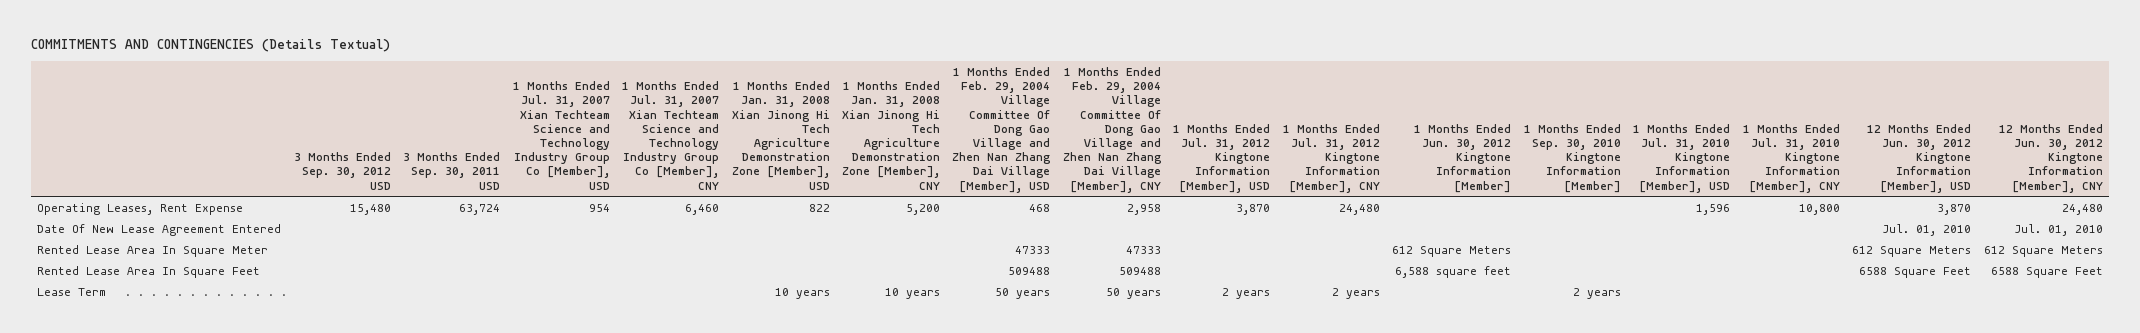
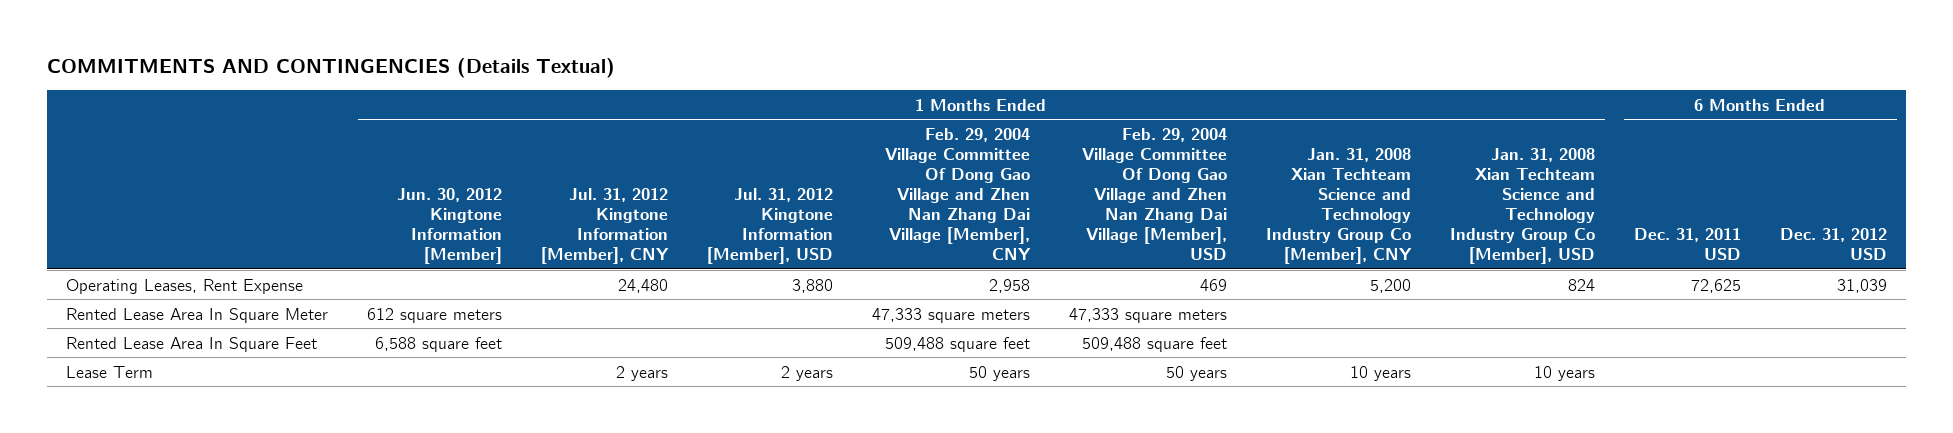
- | 3 Months Ended Sep. 30, 2012 USD | 3 Months Ended Sep. 30, 2011 USD | 1 Months Ended Jul. 31, 2007 Xian Techteam Science and Technology Industry Group Co [Member], USD | 1 Months Ended Jul. 31, 2007 Xian Techteam Science and Technology Industry Group Co [Member], CNY | 1 Months Ended Jan. 31, 2008 Xian Jinong Hi Tech Agriculture Demonstration Zone [Member], USD | 1 Months Ended Jan. 31, 2008 Xian Jinong Hi Tech Agriculture Demonstration Zone [Member], CNY | 1 Months Ended Feb. 29, 2004 Village Committee Of Dong Gao Village and Zhen Nan Zhang Dai Village [Member], USD | 1 Months Ended Feb. 29, 2004 Village Committee Of Dong Gao Village and Zhen Nan Zhang Dai Village [Member], CNY | 1 Months Ended Jul. 31, 2012 Kingtone Information [Member], USD | 1 Months Ended Jul. 31, 2012 Kingtone Information [Member], CNY | 1 Months Ended Jun. 30, 2012 Kingtone Information [Member] | 1 Months Ended Sep. 30, 2010 Kingtone Information [Member] | 1 Months Ended Jul. 31, 2010 Kingtone Information [Member], USD | 1 Months Ended Jul. 31, 2010 Kingtone Information [Member], CNY | 12 Months Ended Jun. 30, 2012 Kingtone Information [Member], USD | 12 Months Ended Jun. 30, 2012 Kingtone Information [Member], CNY
+ | 1 Months Ended Jun. 30, 2012 Kingtone Information [Member] | 1 Months Ended Jul. 31, 2012 Kingtone Information [Member], CNY | 1 Months Ended Jul. 31, 2012 Kingtone Information [Member], USD | 1 Months Ended Feb. 29, 2004 Village Committee Of Dong Gao Village and Zhen Nan Zhang Dai Village [Member], CNY | 1 Months Ended Feb. 29, 2004 Village Committee Of Dong Gao Village and Zhen Nan Zhang Dai Village [Member], USD | 1 Months Ended Jan. 31, 2008 Xian Techteam Science and Technology Industry Group Co [Member], CNY | 1 Months Ended Jan. 31, 2008 Xian Techteam Science and Technology Industry Group Co [Member], USD | 6 Months Ended Dec. 31, 2011 USD | 6 Months Ended Dec. 31, 2012 USD
- Operating Leases, Rent Expense | 15,480 | 63,724 | 954 | 6,460 | 822 | 5,200 | 468 | 2,958 | 3,870 | 24,480 | | | 1,596 | 10,800 | 3,870 | 24,480
- Date Of New Lease Agreement Entered | | | | | | | | | | | | | | | Jul. 01, 2010 | Jul. 01, 2010
- Rented Lease Area In Square Meter | | | | | | | 47333 | 47333 | | | 612 Square Meters | | | | 612 Square Meters | 612 Square Meters
- Rented Lease Area In Square Feet | | | | | | | 509488 | 509488 | | | 6,588 square feet | | | | 6588 Square Feet | 6588 Square Feet
+ Operating Leases, Rent Expense | | 24,480 | 3,880 | 2,958 | 469 | 5,200 | 824 | 72,625 | 31,039
+ Rented Lease Area In Square Meter | 612 square meters | | | 47,333 square meters | 47,333 square meters | | | |
+ Rented Lease Area In Square Feet | 6,588 square feet | | | 509,488 square feet | 509,488 square feet | | | |

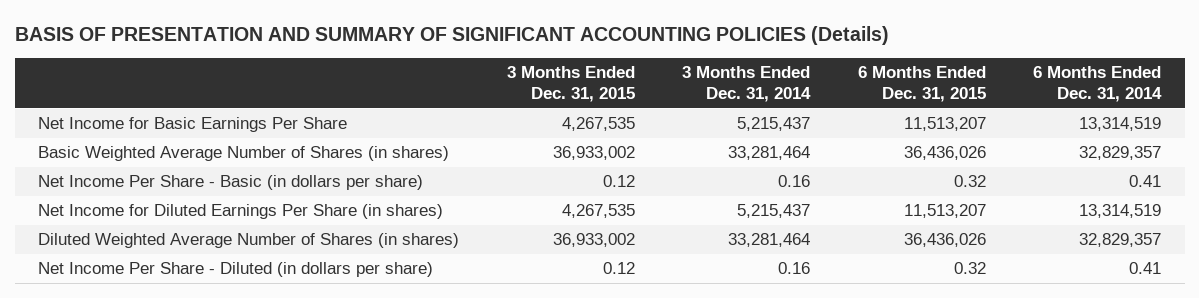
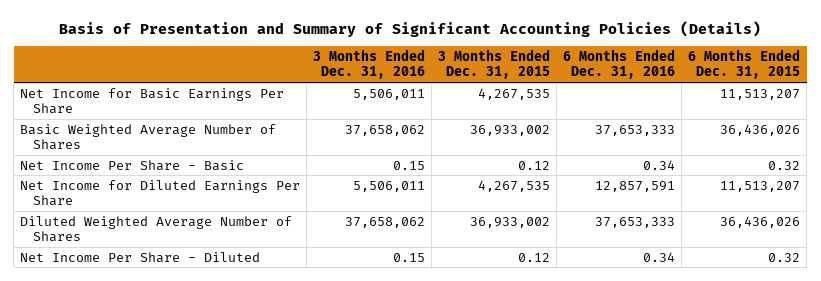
- BASIS OF PRESENTATION AND SUMMARY OF SIGNIFICANT ACCOUNTING POLICIES (Details)
+ Basis of Presentation and Summary of Significant Accounting Policies (Details)
- | 3 Months Ended Dec. 31, 2015 | 3 Months Ended Dec. 31, 2014 | 6 Months Ended Dec. 31, 2015 | 6 Months Ended Dec. 31, 2014
+ | 3 Months Ended Dec. 31, 2016 | 3 Months Ended Dec. 31, 2015 | 6 Months Ended Dec. 31, 2016 | 6 Months Ended Dec. 31, 2015
- Basic Weighted Average Number of Shares (in shares) | 36,933,002 | 33,281,464 | 36,436,026 | 32,829,357
- Net Income Per Share - Basic (in dollars per share) | 0.12 | 0.16 | 0.32 | 0.41
- Net Income for Diluted Earnings Per Share (in shares) | 4,267,535 | 5,215,437 | 11,513,207 | 13,314,519
- Diluted Weighted Average Number of Shares (in shares) | 36,933,002 | 33,281,464 | 36,436,026 | 32,829,357
- Net Income Per Share - Diluted (in dollars per share) | 0.12 | 0.16 | 0.32 | 0.41
+ Basic Weighted Average Number of Shares | 37,658,062 | 36,933,002 | 37,653,333 | 36,436,026
+ Net Income Per Share - Basic | 0.15 | 0.12 | 0.34 | 0.32
+ Net Income for Diluted Earnings Per Share | 5,506,011 | 4,267,535 | 12,857,591 | 11,513,207
+ Diluted Weighted Average Number of Shares | 37,658,062 | 36,933,002 | 37,653,333 | 36,436,026
+ Net Income Per Share - Diluted | 0.15 | 0.12 | 0.34 | 0.32

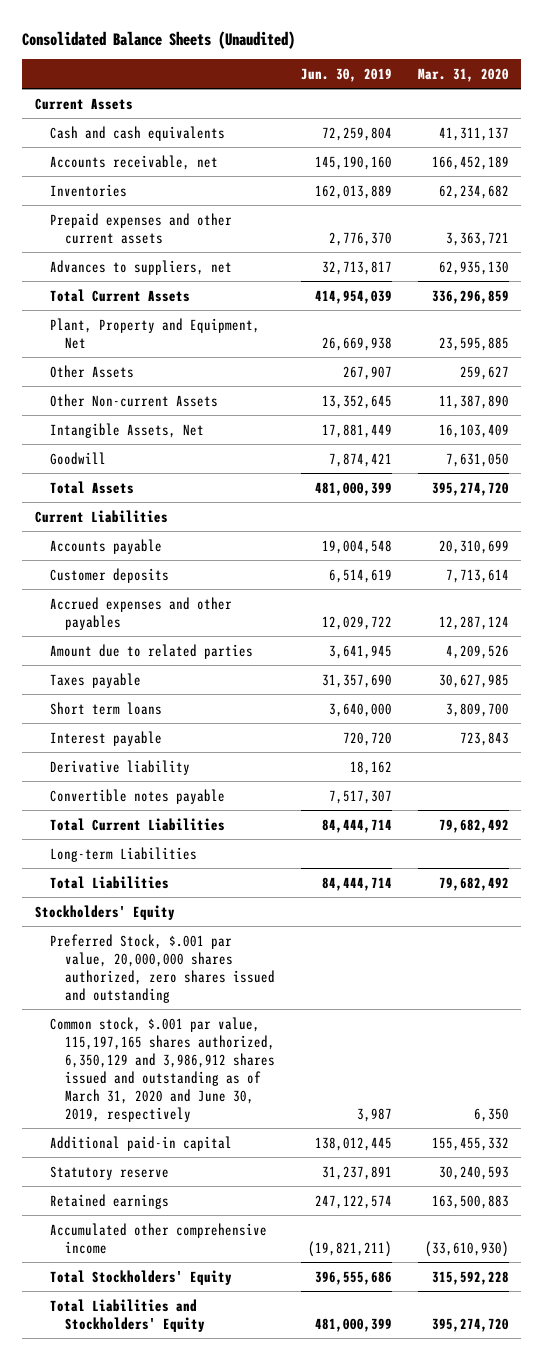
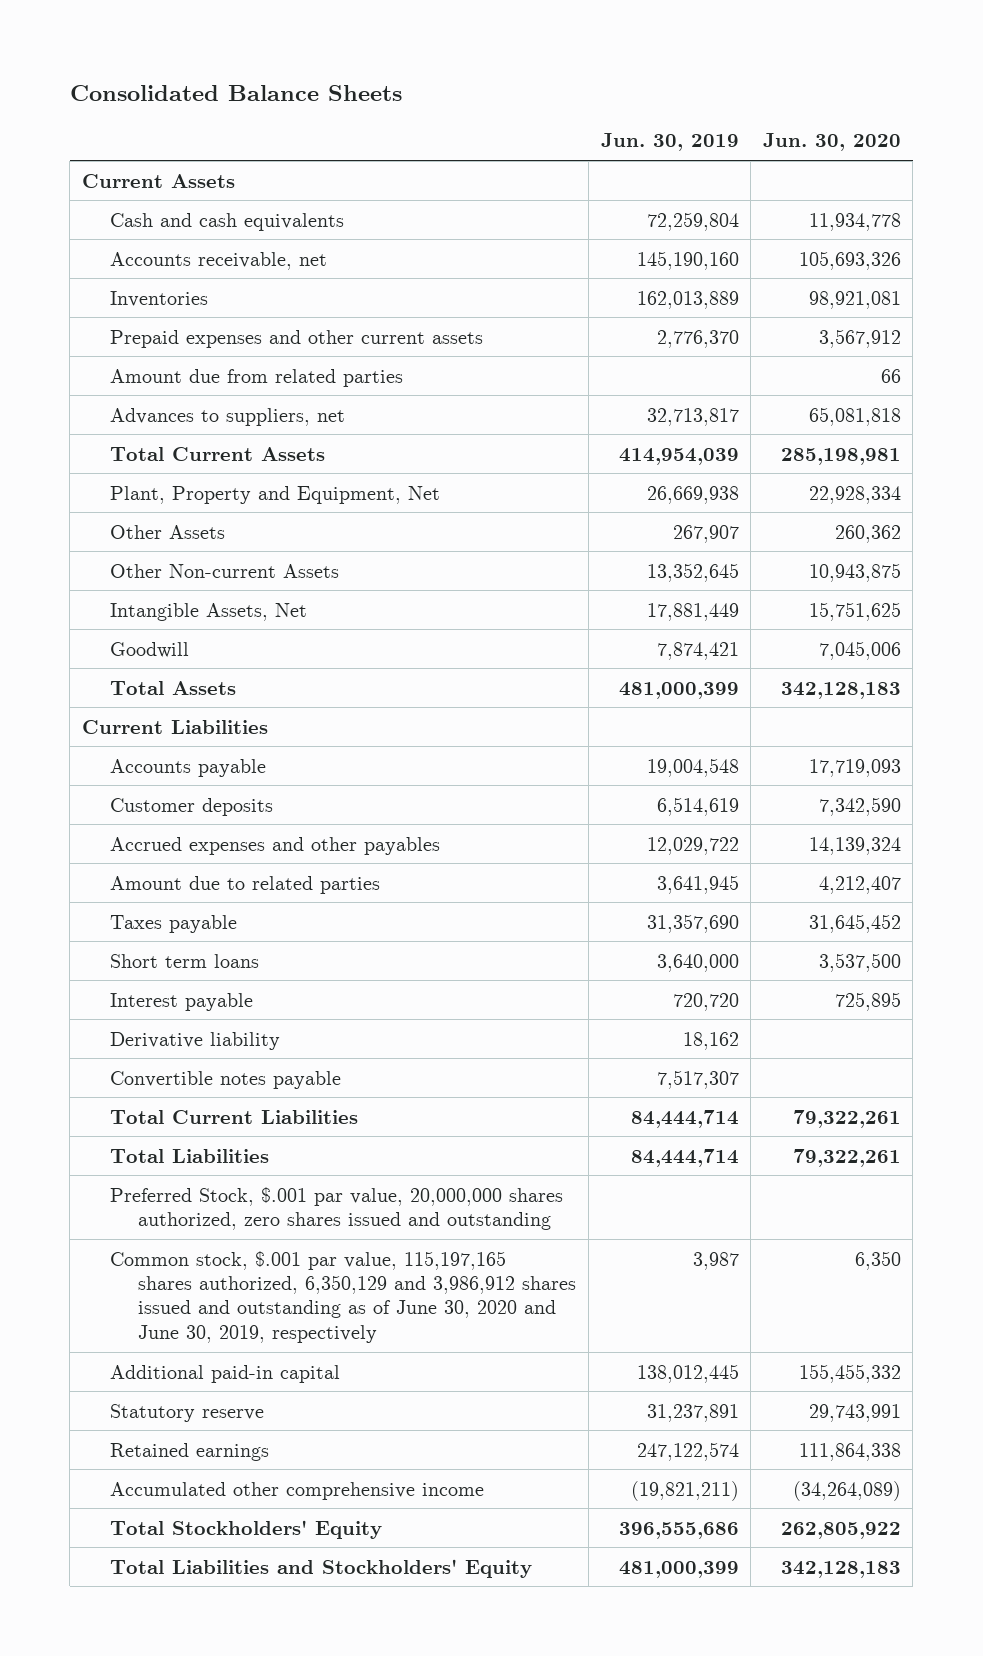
- Consolidated Balance Sheets (Unaudited)
+ Consolidated Balance Sheets
- | Jun. 30, 2019 | Mar. 31, 2020
+ | Jun. 30, 2019 | Jun. 30, 2020
+ Amount due from related parties | | 66
- Long-term Liabilities
- Stockholders' Equity
- Common stock, $.001 par value, 115,197,165 shares authorized, 6,350,129 and 3,986,912 shares issued and outstanding as of March 31, 2020 and June 30, 2019, respectively | 3,987 | 6,350
+ Common stock, $.001 par value, 115,197,165 shares authorized, 6,350,129 and 3,986,912 shares issued and outstanding as of June 30, 2020 and June 30, 2019, respectively | 3,987 | 6,350

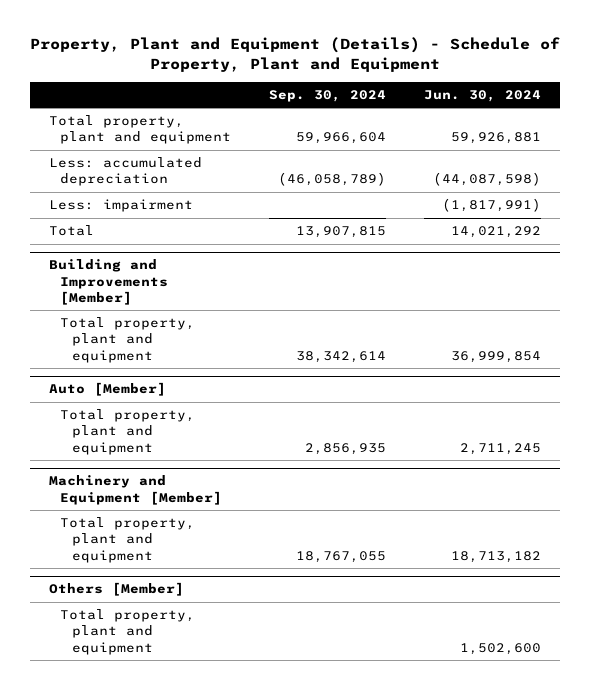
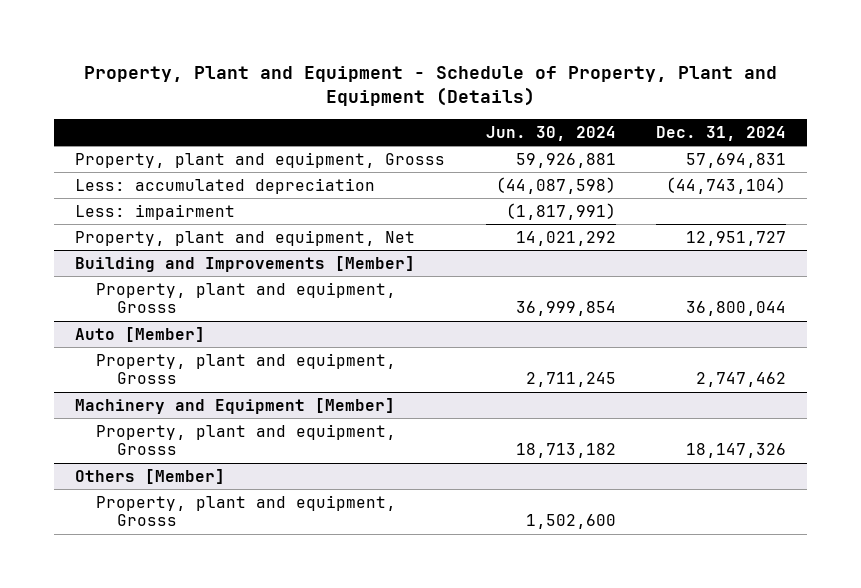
- Property, Plant and Equipment (Details) - Schedule of Property, Plant and Equipment
+ Property, Plant and Equipment - Schedule of Property, Plant and Equipment (Details)
- | Sep. 30, 2024 | Jun. 30, 2024
+ | Jun. 30, 2024 | Dec. 31, 2024
- Total property, plant and equipment | 59,966,604 | 59,926,881
+ Property, plant and equipment, Grosss | 59,926,881 | 57,694,831
- Total | 13,907,815 | 14,021,292
+ Property, plant and equipment, Net | 14,021,292 | 12,951,727
@ Building and Improvements [Member]
- Total property, plant and equipment | 38,342,614 | 36,999,854
+ Property, plant and equipment, Grosss | 36,999,854 | 36,800,044
@ Auto [Member]
- Total property, plant and equipment | 2,856,935 | 2,711,245
+ Property, plant and equipment, Grosss | 2,711,245 | 2,747,462
@ Machinery and Equipment [Member]
- Total property, plant and equipment | 18,767,055 | 18,713,182
+ Property, plant and equipment, Grosss | 18,713,182 | 18,147,326
@ Others [Member]
- Total property, plant and equipment | | 1,502,600
+ Property, plant and equipment, Grosss | 1,502,600 |

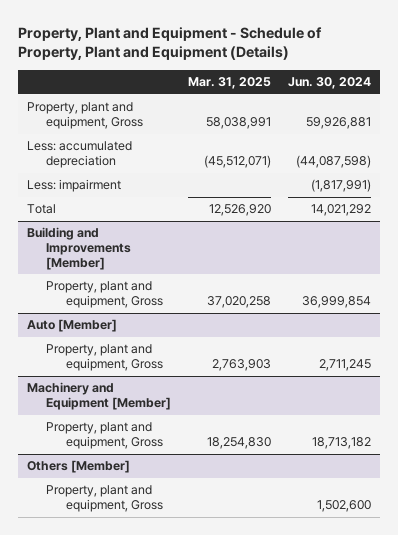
- | Jun. 30, 2024 | Dec. 31, 2024
+ | Mar. 31, 2025 | Jun. 30, 2024
- Property, plant and equipment, Grosss | 59,926,881 | 57,694,831
+ Property, plant and equipment, Gross | 58,038,991 | 59,926,881
- Property, plant and equipment, Net | 14,021,292 | 12,951,727
+ Total | 12,526,920 | 14,021,292
@ Building and Improvements [Member]
- Property, plant and equipment, Grosss | 36,999,854 | 36,800,044
+ Property, plant and equipment, Gross | 37,020,258 | 36,999,854
@ Auto [Member]
- Property, plant and equipment, Grosss | 2,711,245 | 2,747,462
+ Property, plant and equipment, Gross | 2,763,903 | 2,711,245
@ Machinery and Equipment [Member]
- Property, plant and equipment, Grosss | 18,713,182 | 18,147,326
+ Property, plant and equipment, Gross | 18,254,830 | 18,713,182
@ Others [Member]
- Property, plant and equipment, Grosss | 1,502,600 |
+ Property, plant and equipment, Gross | | 1,502,600

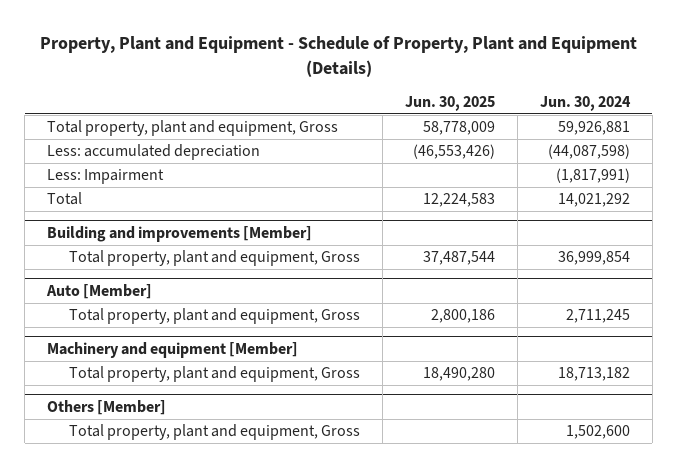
- | Mar. 31, 2025 | Jun. 30, 2024
+ | Jun. 30, 2025 | Jun. 30, 2024
- Property, plant and equipment, Gross | 58,038,991 | 59,926,881
+ Total property, plant and equipment, Gross | 58,778,009 | 59,926,881
- Less: impairment | | (1,817,991)
+ Less: Impairment | | (1,817,991)
- Building and Improvements [Member]
- Property, plant and equipment, Gross | 37,020,258 | 36,999,854
+ Building and improvements [Member]
+ Total property, plant and equipment, Gross | 37,487,544 | 36,999,854
@ Auto [Member]
- Property, plant and equipment, Gross | 2,763,903 | 2,711,245
- Machinery and Equipment [Member]
- Property, plant and equipment, Gross | 18,254,830 | 18,713,182
@ Auto [Member]
+ Total property, plant and equipment, Gross | 2,800,186 | 2,711,245
+ Machinery and equipment [Member]
+ Total property, plant and equipment, Gross | 18,490,280 | 18,713,182
@ Others [Member]
- Property, plant and equipment, Gross | | 1,502,600
+ Total property, plant and equipment, Gross | | 1,502,600

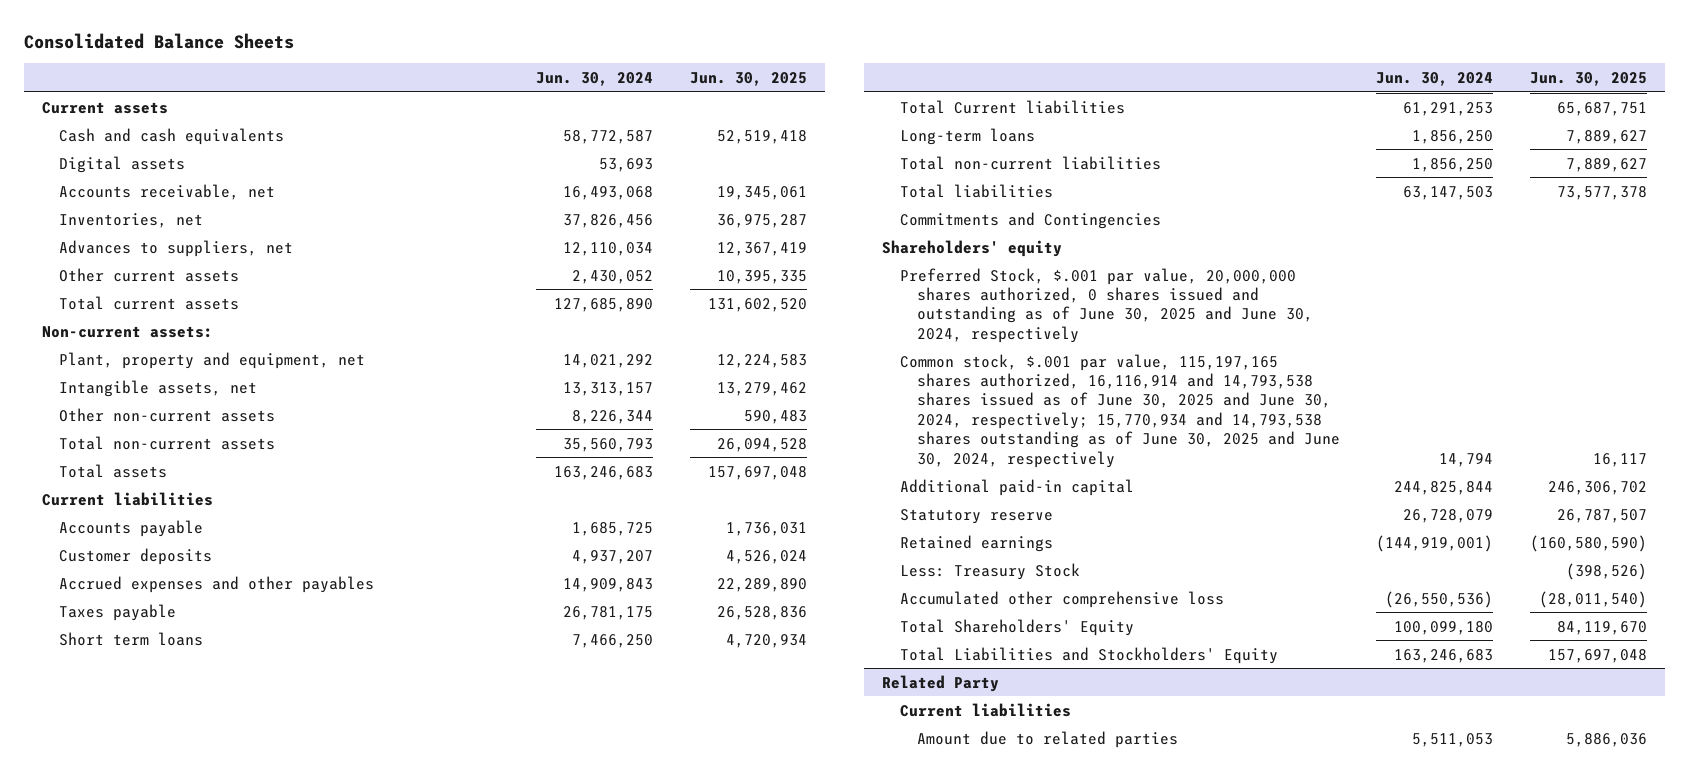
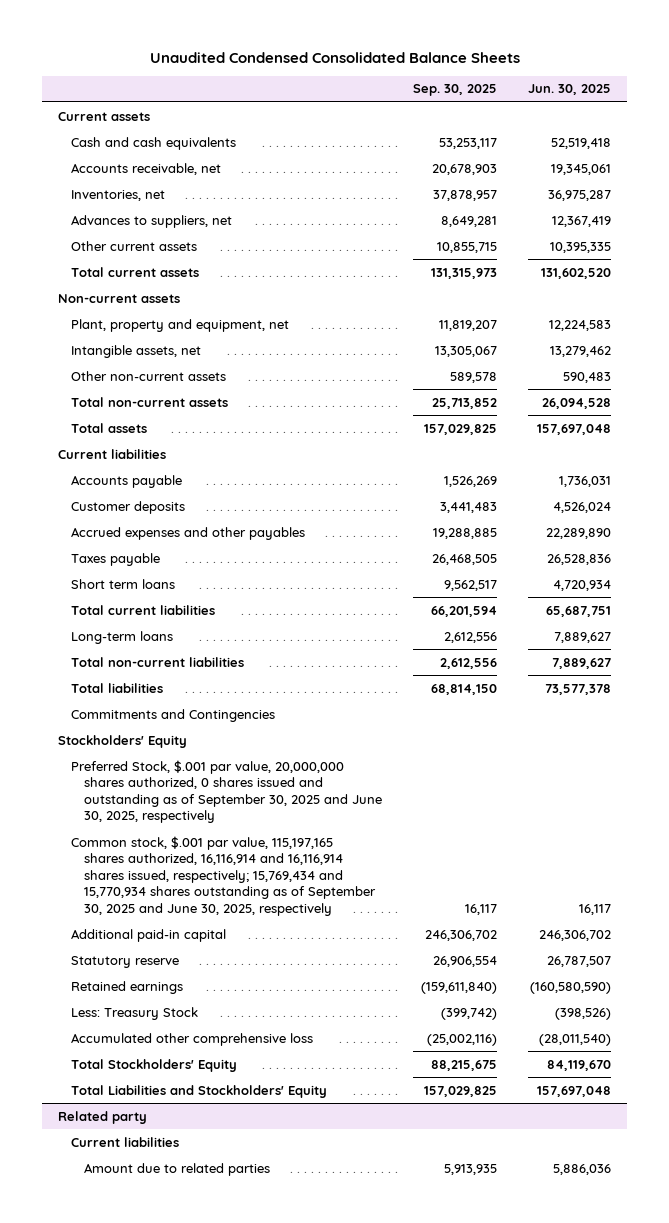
- Consolidated Balance Sheets
+ Unaudited Condensed Consolidated Balance Sheets
- | Jun. 30, 2024 | Jun. 30, 2025
+ | Sep. 30, 2025 | Jun. 30, 2025
- Digital assets | 53,693 |
- Non-current assets:
+ Non-current assets
- Total Current liabilities | 61,291,253 | 65,687,751
+ Total current liabilities | 66,201,594 | 65,687,751
- Shareholders' equity
- Preferred Stock, $.001 par value, 20,000,000 shares authorized, 0 shares issued and outstanding as of June 30, 2025 and June 30, 2024, respectively
- Common stock, $.001 par value, 115,197,165 shares authorized, 16,116,914 and 14,793,538 shares issued as of June 30, 2025 and June 30, 2024, respectively; 15,770,934 and 14,793,538 shares outstanding as of June 30, 2025 and June 30, 2024, respectively | 14,794 | 16,117
+ Stockholders' Equity
+ Preferred Stock, $.001 par value, 20,000,000 shares authorized, 0 shares issued and outstanding as of September 30, 2025 and June 30, 2025, respectively
+ Common stock, $.001 par value, 115,197,165 shares authorized, 16,116,914 and 16,116,914 shares issued, respectively; 15,769,434 and 15,770,934 shares outstanding as of September 30, 2025 and June 30, 2025, respectively | 16,117 | 16,117
- Total Shareholders' Equity | 100,099,180 | 84,119,670
+ Total Stockholders' Equity | 88,215,675 | 84,119,670
- Related Party
+ Related party

